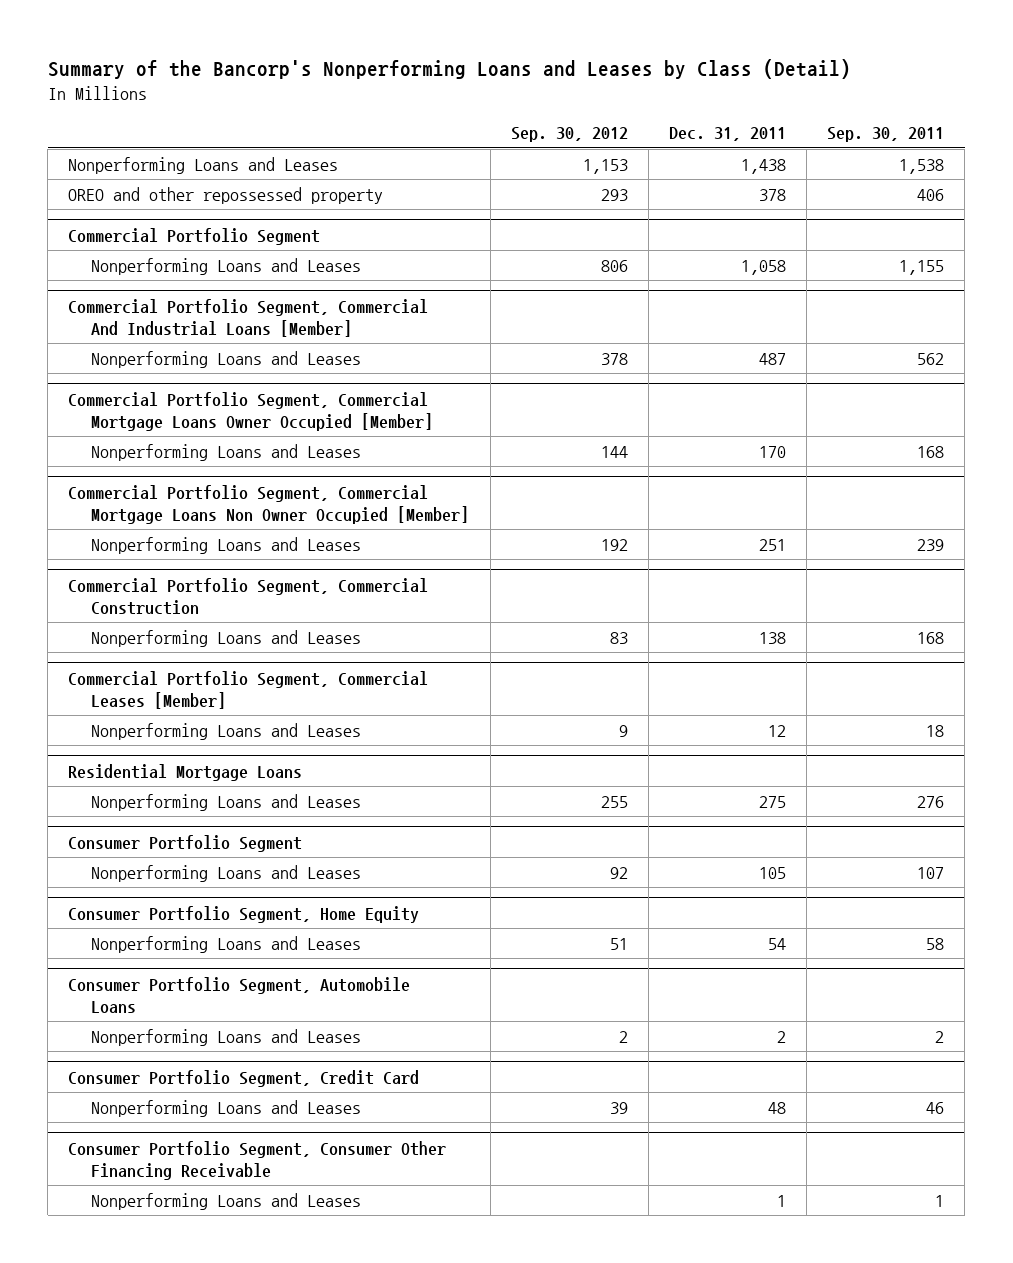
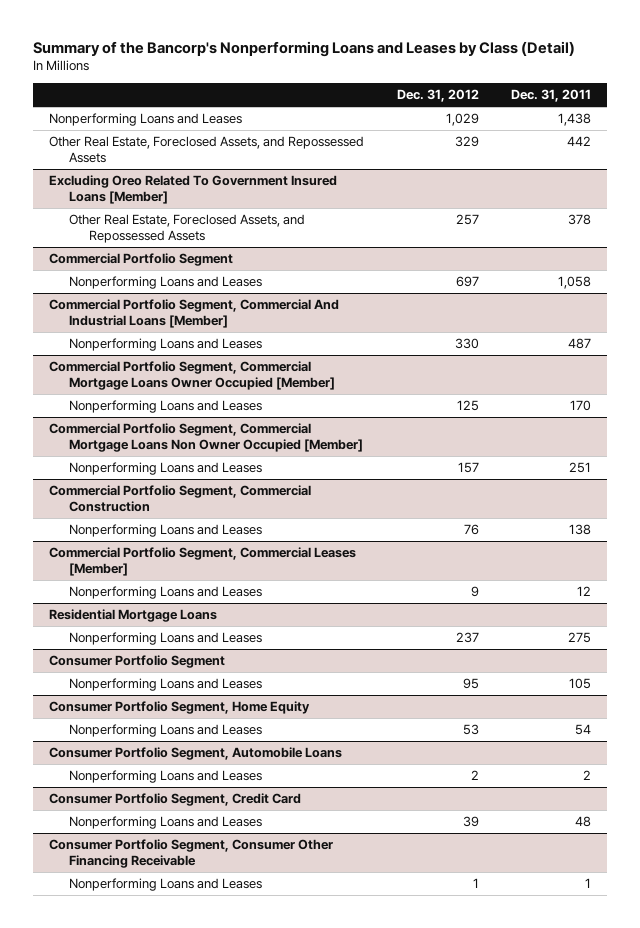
- | Sep. 30, 2012 | Dec. 31, 2011 | Sep. 30, 2011
+ | Dec. 31, 2012 | Dec. 31, 2011
- OREO and other repossessed property | 293 | 378 | 406
+ Other Real Estate, Foreclosed Assets, and Repossessed Assets | 329 | 442
+ Excluding Oreo Related To Government Insured Loans [Member]
+ Other Real Estate, Foreclosed Assets, and Repossessed Assets | 257 | 378

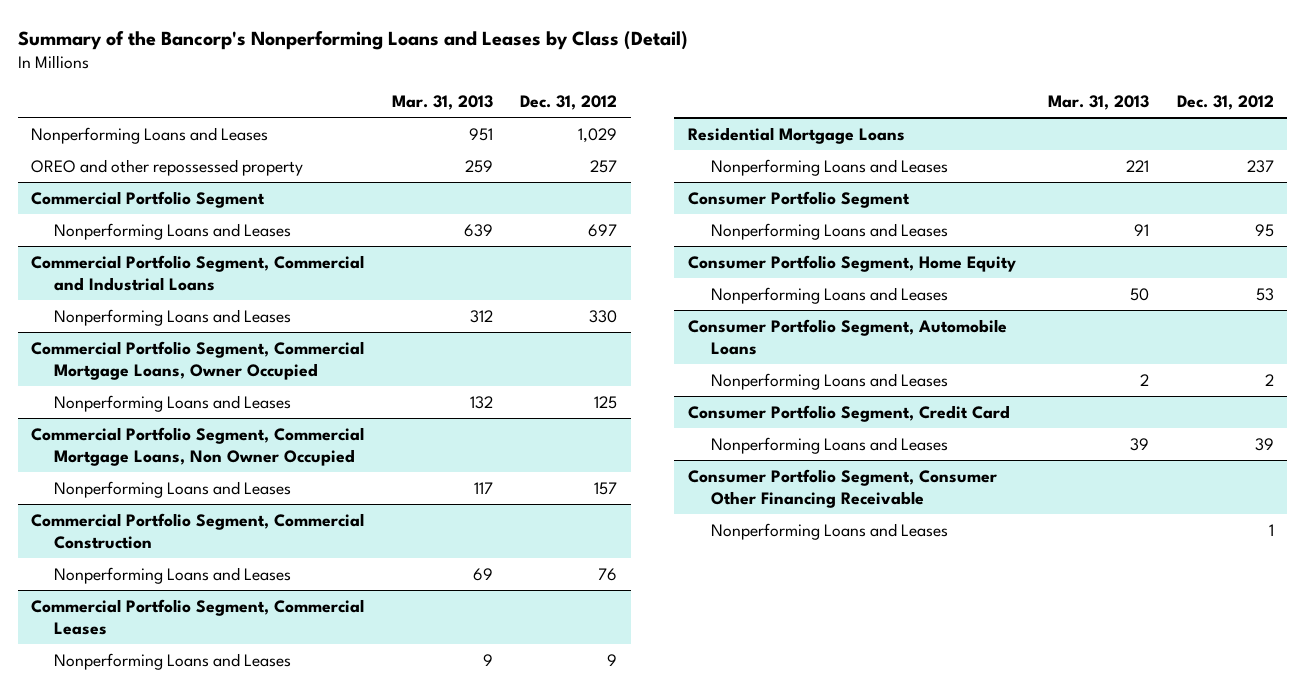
- | Dec. 31, 2012 | Dec. 31, 2011
+ | Mar. 31, 2013 | Dec. 31, 2012
- Other Real Estate, Foreclosed Assets, and Repossessed Assets | 329 | 442
- Excluding Oreo Related To Government Insured Loans [Member]
- Other Real Estate, Foreclosed Assets, and Repossessed Assets | 257 | 378
+ OREO and other repossessed property | 259 | 257
- Commercial Portfolio Segment, Commercial And Industrial Loans [Member]
+ Commercial Portfolio Segment, Commercial and Industrial Loans
- Commercial Portfolio Segment, Commercial Mortgage Loans Owner Occupied [Member]
+ Commercial Portfolio Segment, Commercial Mortgage Loans, Owner Occupied
- Commercial Portfolio Segment, Commercial Mortgage Loans Non Owner Occupied [Member]
+ Commercial Portfolio Segment, Commercial Mortgage Loans, Non Owner Occupied
- Commercial Portfolio Segment, Commercial Leases [Member]
+ Commercial Portfolio Segment, Commercial Leases

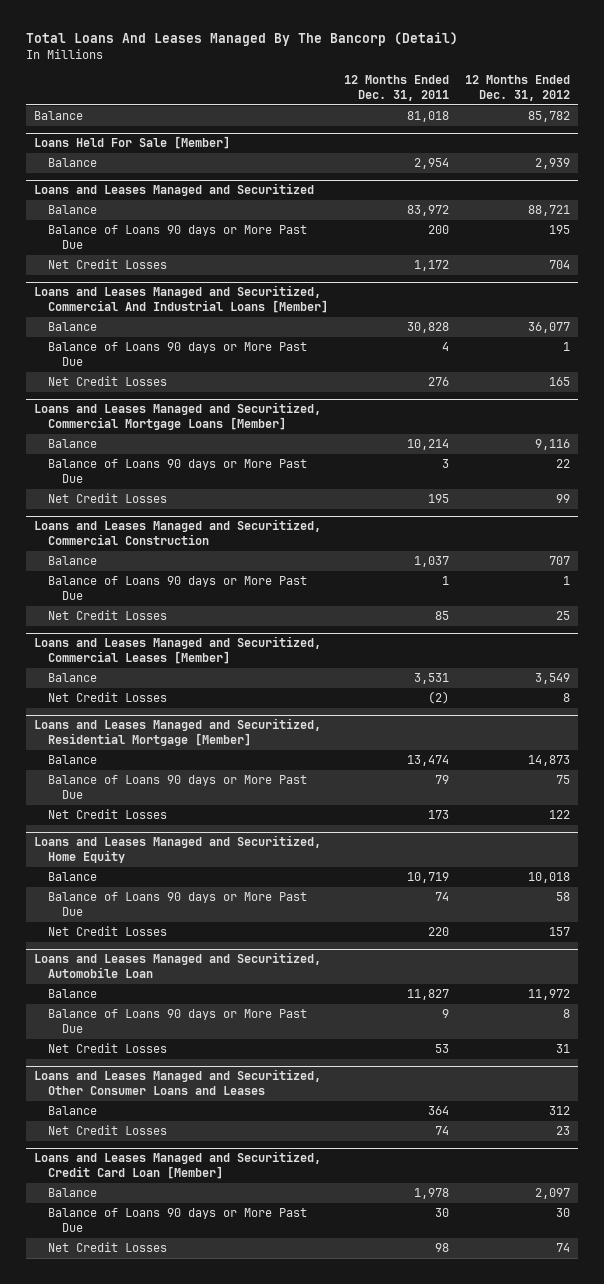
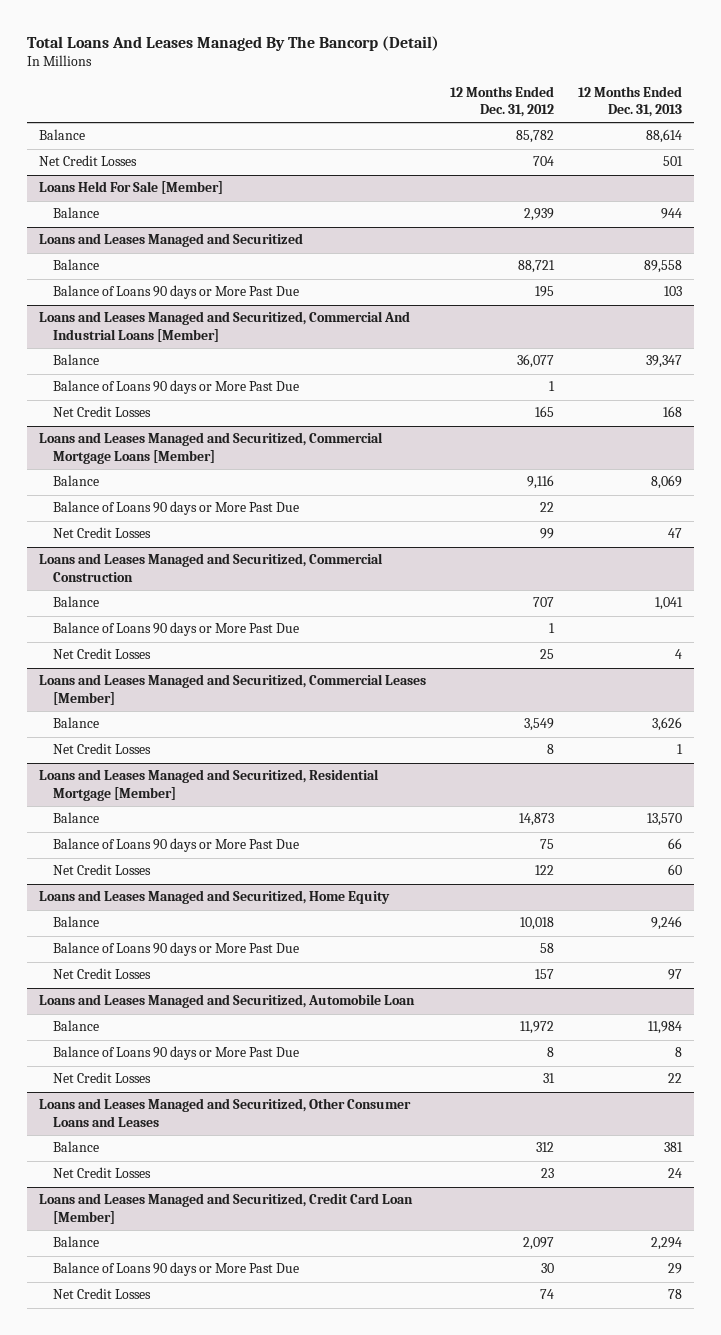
- | 12 Months Ended Dec. 31, 2011 | 12 Months Ended Dec. 31, 2012
+ | 12 Months Ended Dec. 31, 2012 | 12 Months Ended Dec. 31, 2013
+ Net Credit Losses | 704 | 501
@ Loans and Leases Managed and Securitized
- Net Credit Losses | 1,172 | 704

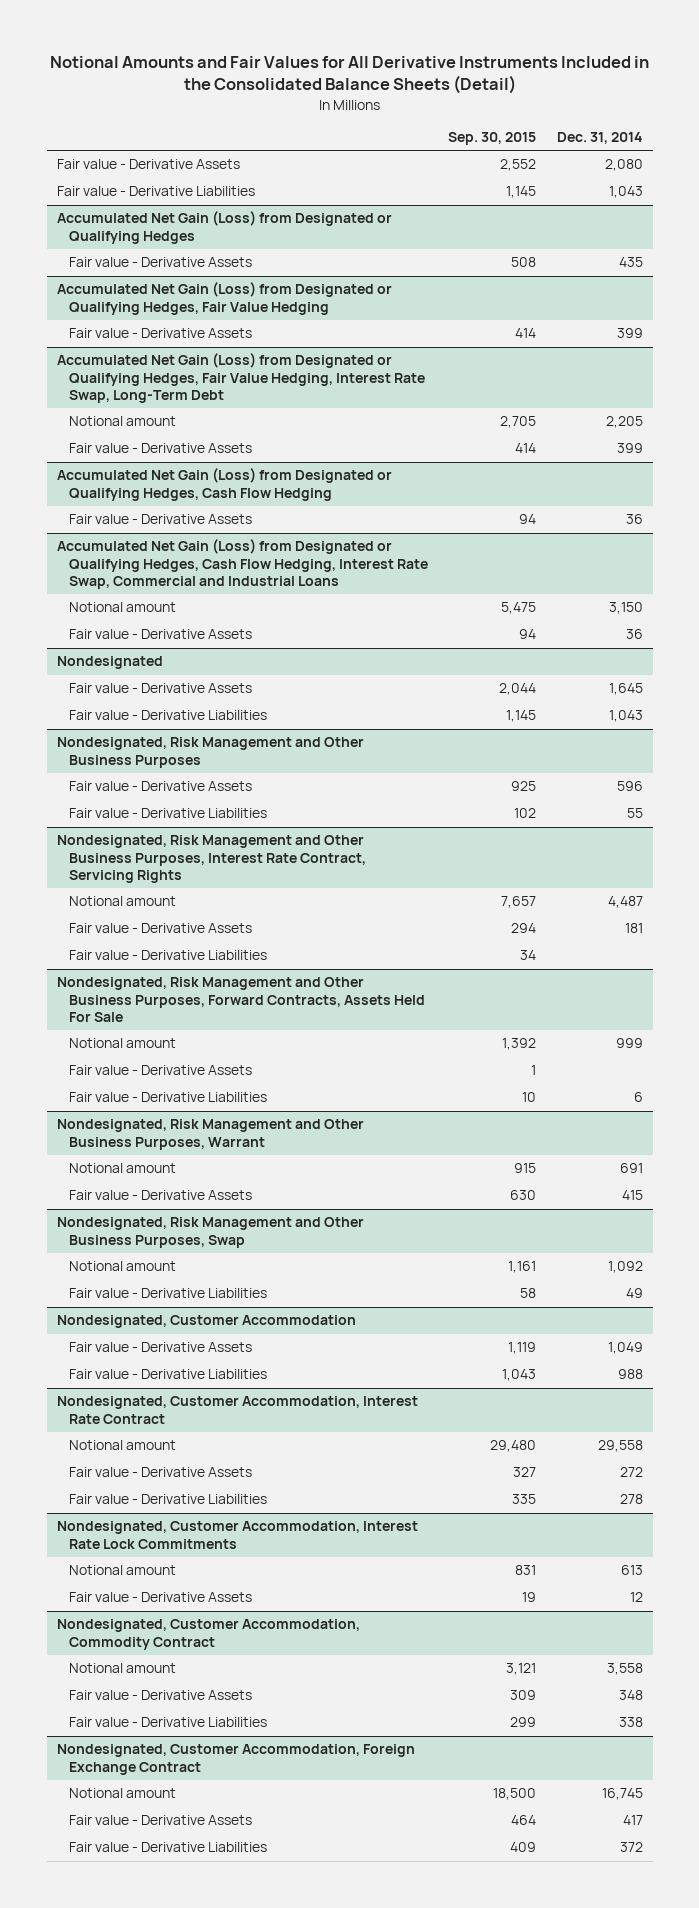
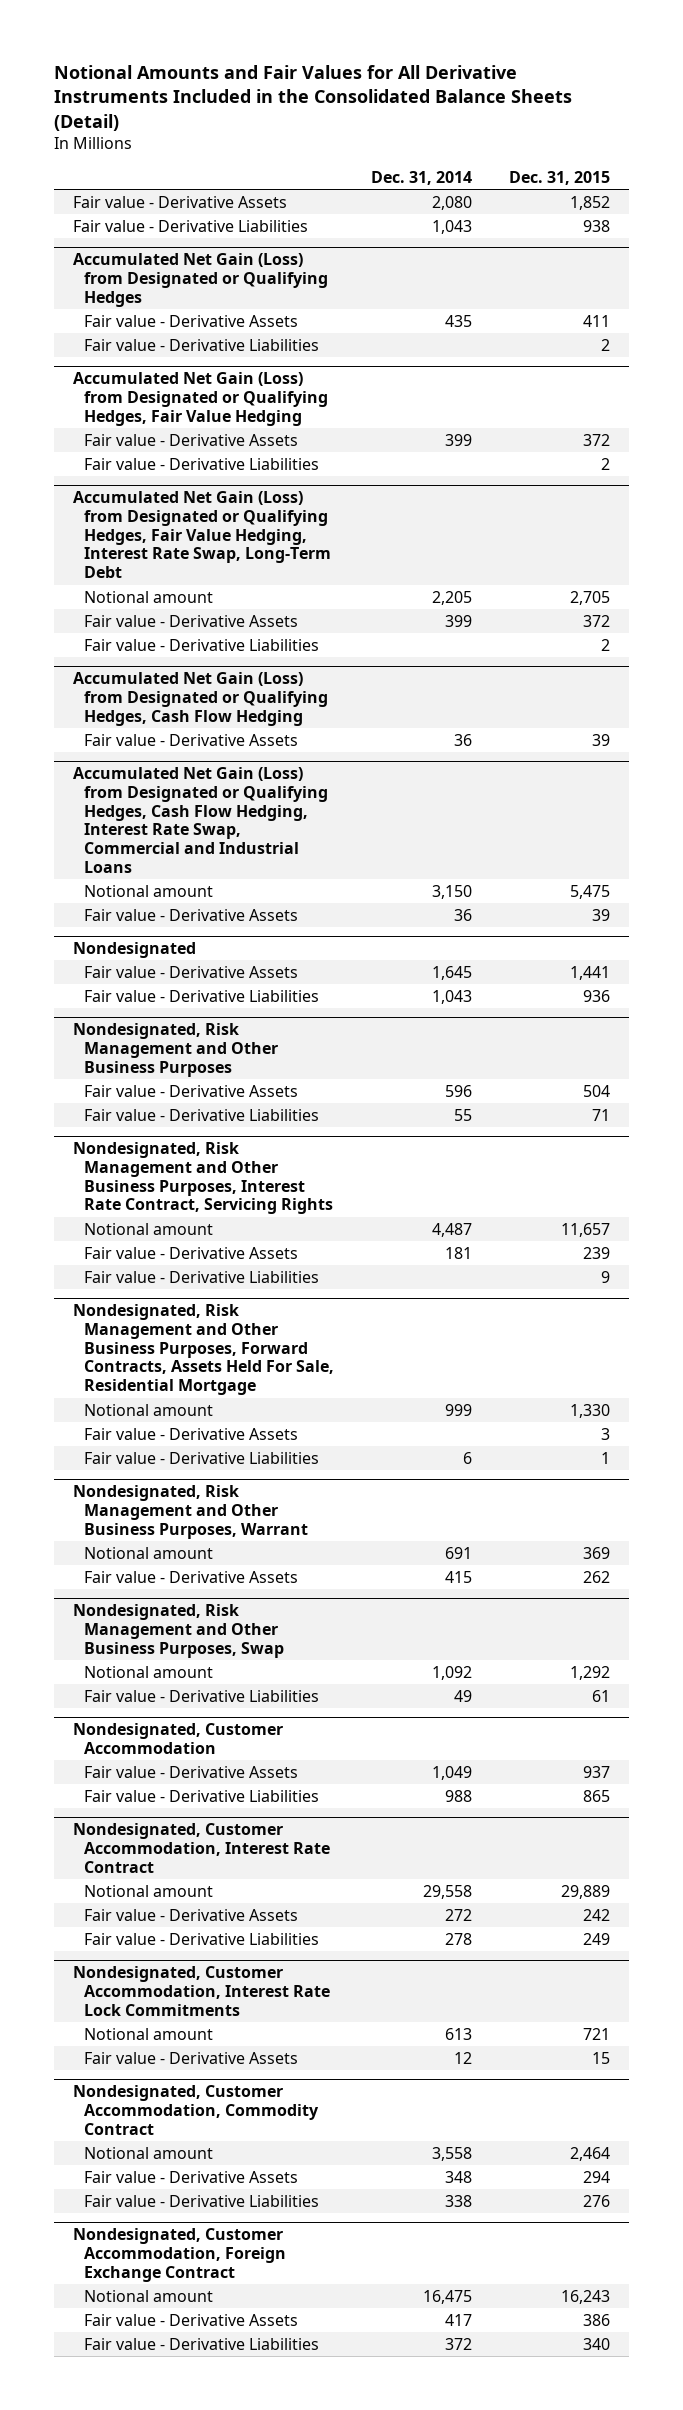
- | Sep. 30, 2015 | Dec. 31, 2014
+ | Dec. 31, 2014 | Dec. 31, 2015
@ Accumulated Net Gain (Loss) from Designated or Qualifying Hedges
+ Fair value - Derivative Liabilities | | 2
@ Accumulated Net Gain (Loss) from Designated or Qualifying Hedges, Fair Value Hedging
+ Fair value - Derivative Liabilities | | 2
@ Accumulated Net Gain (Loss) from Designated or Qualifying Hedges, Fair Value Hedging, Interest Rate Swap, Long-Term Debt
+ Fair value - Derivative Liabilities | | 2
- Nondesignated, Risk Management and Other Business Purposes, Forward Contracts, Assets Held For Sale
+ Nondesignated, Risk Management and Other Business Purposes, Forward Contracts, Assets Held For Sale, Residential Mortgage
@ Nondesignated, Customer Accommodation, Foreign Exchange Contract
- Notional amount | 18,500 | 16,745
+ Notional amount | 16,475 | 16,243

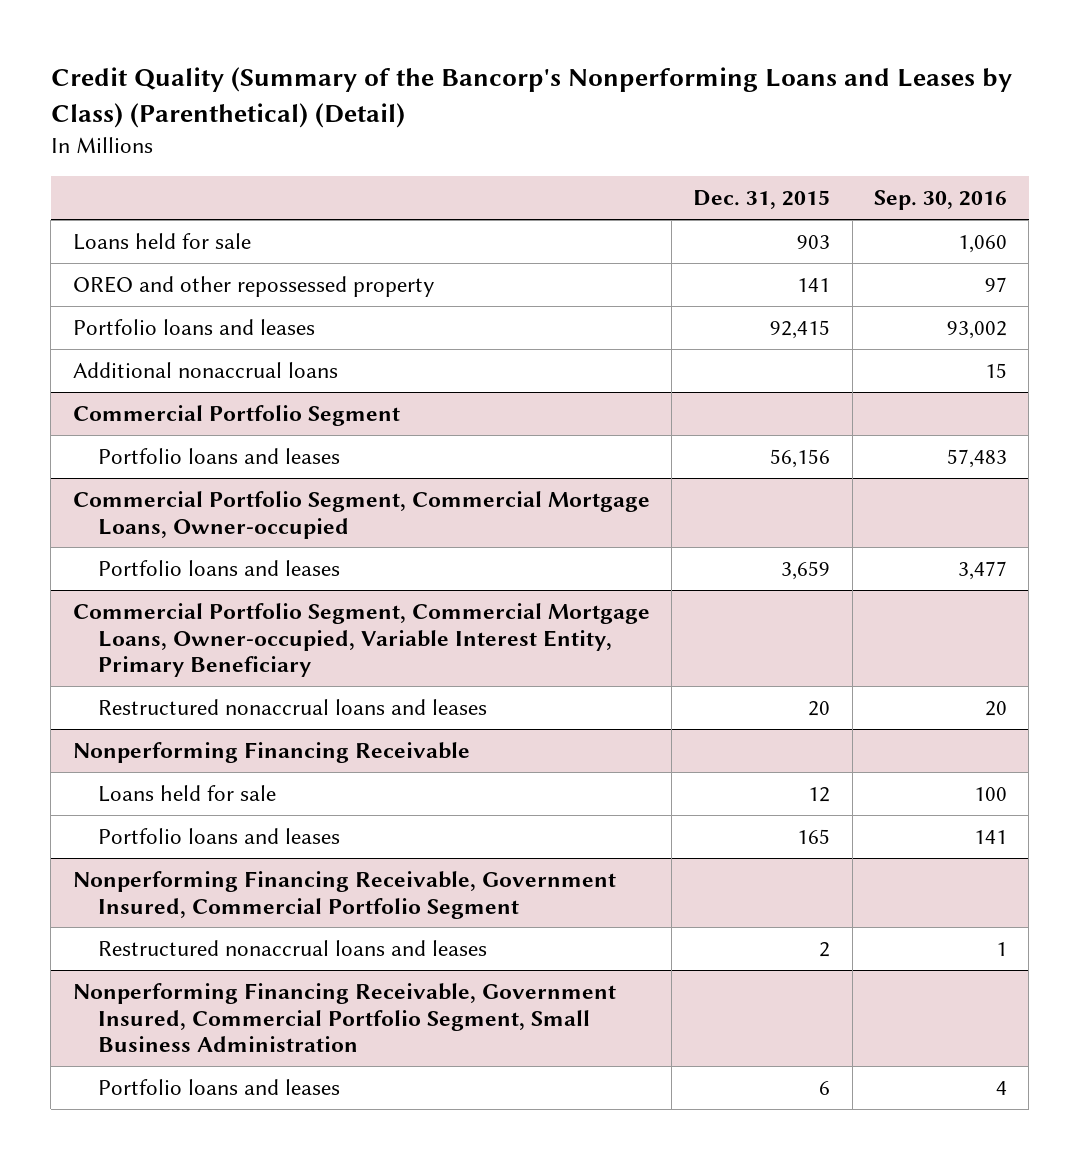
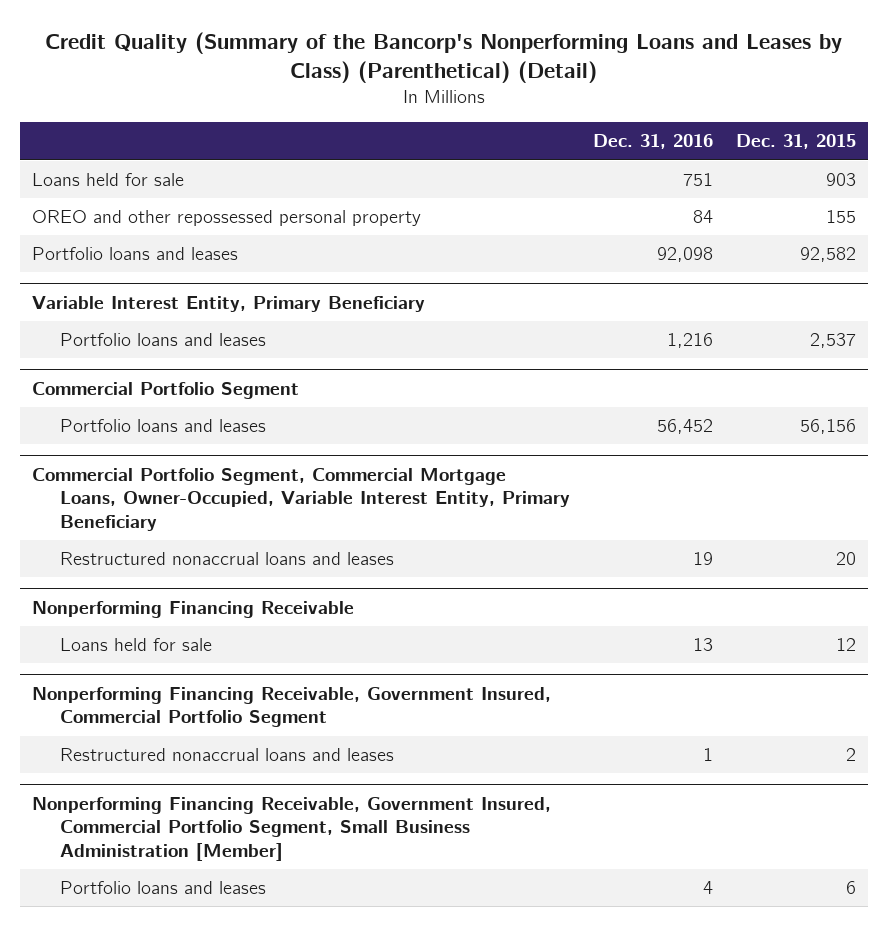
- | Dec. 31, 2015 | Sep. 30, 2016
+ | Dec. 31, 2016 | Dec. 31, 2015
- OREO and other repossessed property | 141 | 97
- Portfolio loans and leases | 92,415 | 93,002
- Additional nonaccrual loans | | 15
+ OREO and other repossessed personal property | 84 | 155
+ Portfolio loans and leases | 92,098 | 92,582
+ Variable Interest Entity, Primary Beneficiary
+ Portfolio loans and leases | 1,216 | 2,537
- Commercial Portfolio Segment, Commercial Mortgage Loans, Owner-occupied
- Portfolio loans and leases | 3,659 | 3,477
- Commercial Portfolio Segment, Commercial Mortgage Loans, Owner-occupied, Variable Interest Entity, Primary Beneficiary
+ Commercial Portfolio Segment, Commercial Mortgage Loans, Owner-Occupied, Variable Interest Entity, Primary Beneficiary
@ Nonperforming Financing Receivable
- Portfolio loans and leases | 165 | 141
- Nonperforming Financing Receivable, Government Insured, Commercial Portfolio Segment, Small Business Administration
+ Nonperforming Financing Receivable, Government Insured, Commercial Portfolio Segment, Small Business Administration [Member]

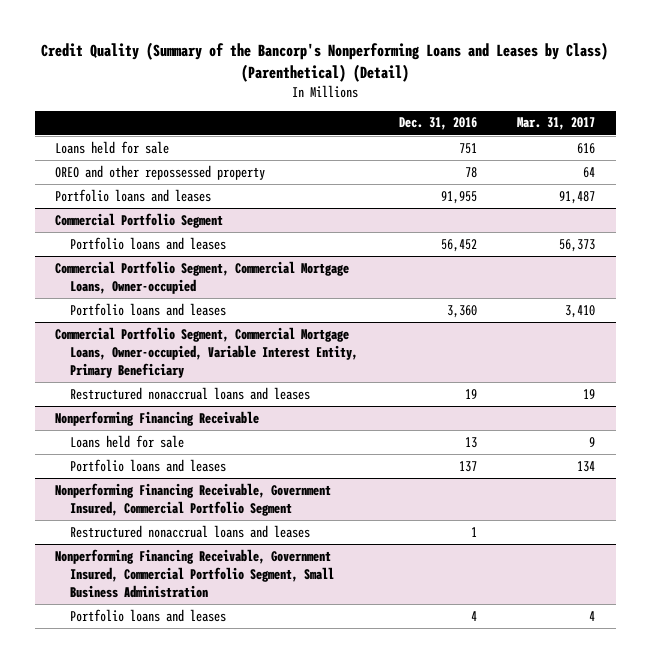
- | Dec. 31, 2016 | Dec. 31, 2015
+ | Dec. 31, 2016 | Mar. 31, 2017
- OREO and other repossessed personal property | 84 | 155
- Portfolio loans and leases | 92,098 | 92,582
- Variable Interest Entity, Primary Beneficiary
- Portfolio loans and leases | 1,216 | 2,537
+ OREO and other repossessed property | 78 | 64
+ Portfolio loans and leases | 91,955 | 91,487
- Commercial Portfolio Segment, Commercial Mortgage Loans, Owner-Occupied, Variable Interest Entity, Primary Beneficiary
+ Commercial Portfolio Segment, Commercial Mortgage Loans, Owner-occupied
+ Portfolio loans and leases | 3,360 | 3,410
+ Commercial Portfolio Segment, Commercial Mortgage Loans, Owner-occupied, Variable Interest Entity, Primary Beneficiary
@ Nonperforming Financing Receivable
+ Portfolio loans and leases | 137 | 134
- Nonperforming Financing Receivable, Government Insured, Commercial Portfolio Segment, Small Business Administration [Member]
+ Nonperforming Financing Receivable, Government Insured, Commercial Portfolio Segment, Small Business Administration

